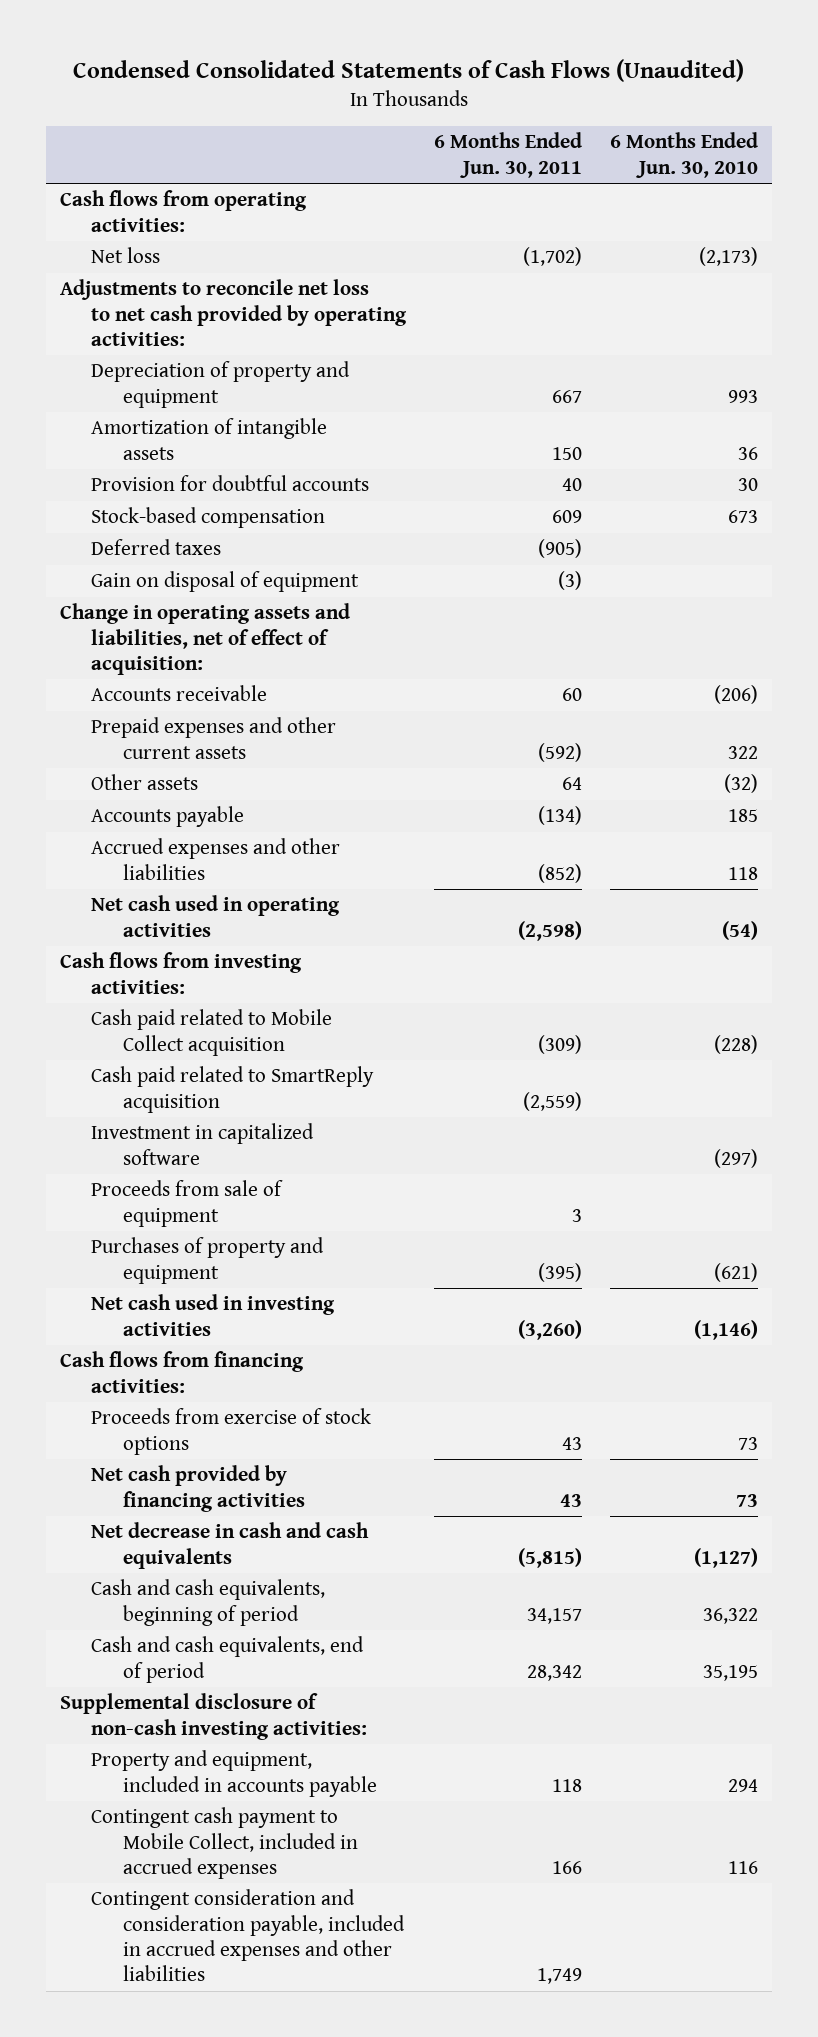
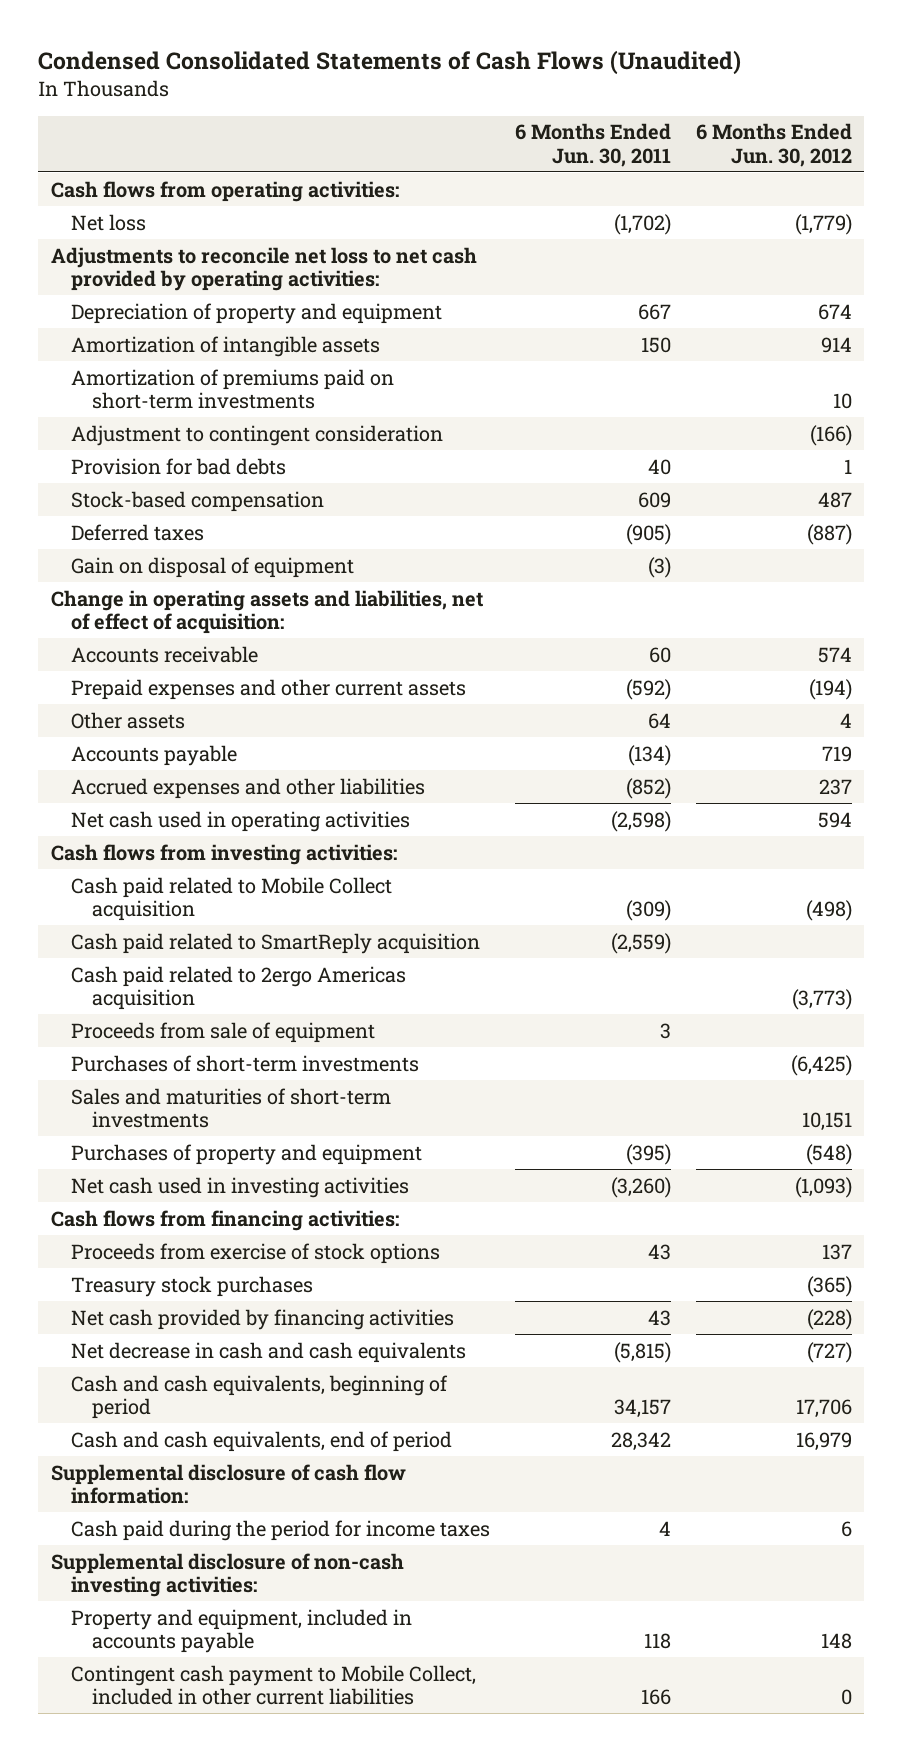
- | 6 Months Ended Jun. 30, 2011 | 6 Months Ended Jun. 30, 2010
+ | 6 Months Ended Jun. 30, 2011 | 6 Months Ended Jun. 30, 2012
- Provision for doubtful accounts | 40 | 30
+ Amortization of premiums paid on short-term investments | | 10
+ Adjustment to contingent consideration | | (166)
+ Provision for bad debts | 40 | 1
- Investment in capitalized software | | (297)
+ Cash paid related to 2ergo Americas acquisition | | (3,773)
+ Purchases of short-term investments | | (6,425)
+ Sales and maturities of short-term investments | | 10,151
+ Treasury stock purchases | | (365)
+ Supplemental disclosure of cash flow information:
+ Cash paid during the period for income taxes | 4 | 6
- Contingent cash payment to Mobile Collect, included in accrued expenses | 166 | 116
- Contingent consideration and consideration payable, included in accrued expenses and other liabilities | 1,749 |
+ Contingent cash payment to Mobile Collect, included in other current liabilities | 166 | 0

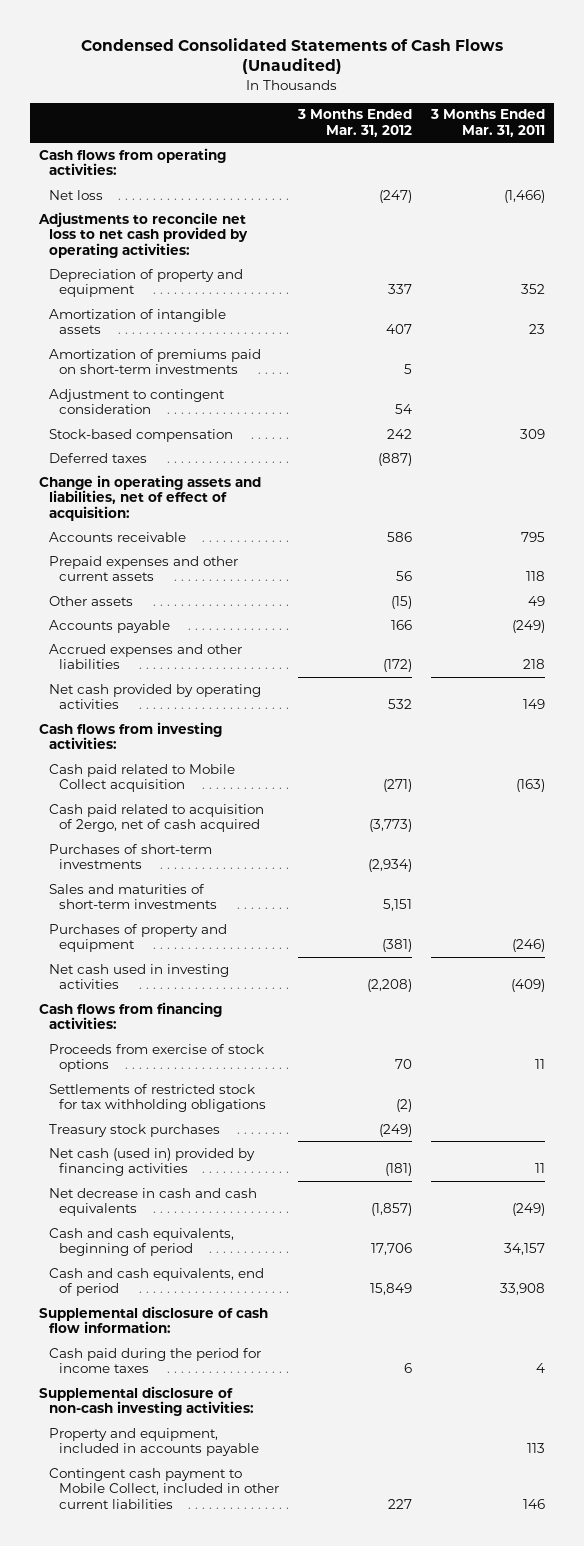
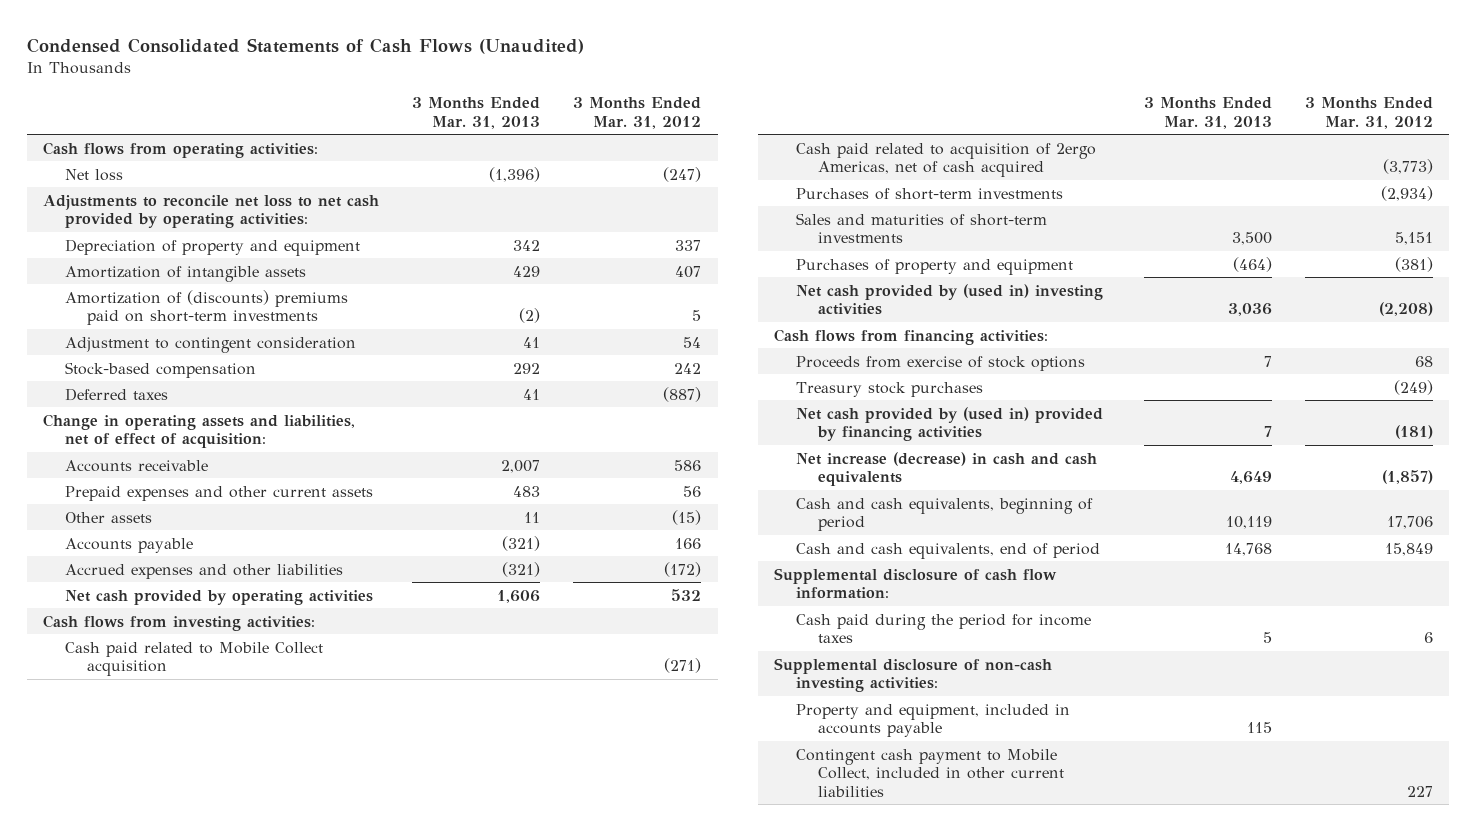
- | 3 Months Ended Mar. 31, 2012 | 3 Months Ended Mar. 31, 2011
+ | 3 Months Ended Mar. 31, 2013 | 3 Months Ended Mar. 31, 2012
- Amortization of premiums paid on short-term investments | 5 |
+ Amortization of (discounts) premiums paid on short-term investments | (2) | 5
- Cash paid related to acquisition of 2ergo, net of cash acquired | (3,773) |
+ Cash paid related to acquisition of 2ergo Americas, net of cash acquired | | (3,773)
- Net cash used in investing activities | (2,208) | (409)
+ Net cash provided by (used in) investing activities | 3,036 | (2,208)
- Proceeds from exercise of stock options | 70 | 11
- Settlements of restricted stock for tax withholding obligations | (2) |
+ Proceeds from exercise of stock options | 7 | 68
- Net cash (used in) provided by financing activities | (181) | 11
- Net decrease in cash and cash equivalents | (1,857) | (249)
+ Net cash provided by (used in) provided by financing activities | 7 | (181)
+ Net increase (decrease) in cash and cash equivalents | 4,649 | (1,857)

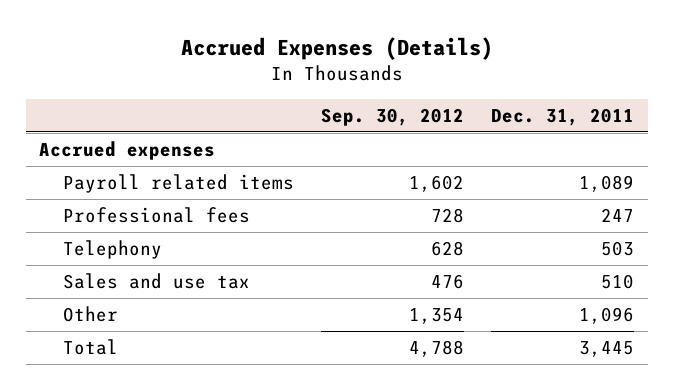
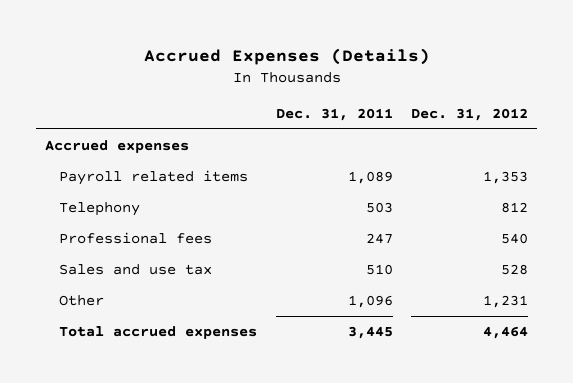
- | Sep. 30, 2012 | Dec. 31, 2011
+ | Dec. 31, 2011 | Dec. 31, 2012
moved down: Professional fees | 247 | 540
- Total | 4,788 | 3,445
+ Total accrued expenses | 3,445 | 4,464

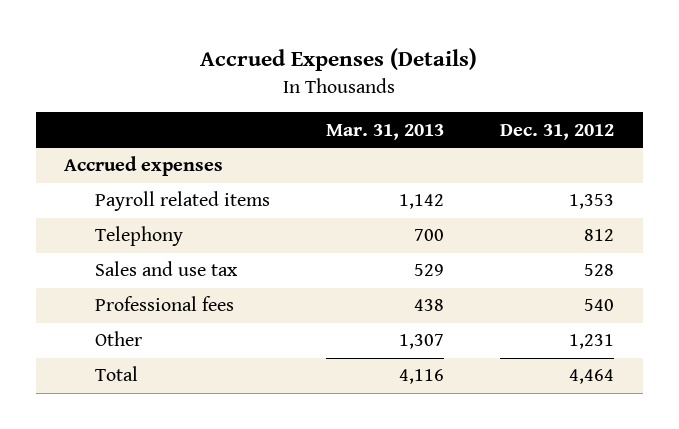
- | Dec. 31, 2011 | Dec. 31, 2012
+ | Mar. 31, 2013 | Dec. 31, 2012
moved down: Professional fees | 438 | 540
- Total accrued expenses | 3,445 | 4,464
+ Total | 4,116 | 4,464

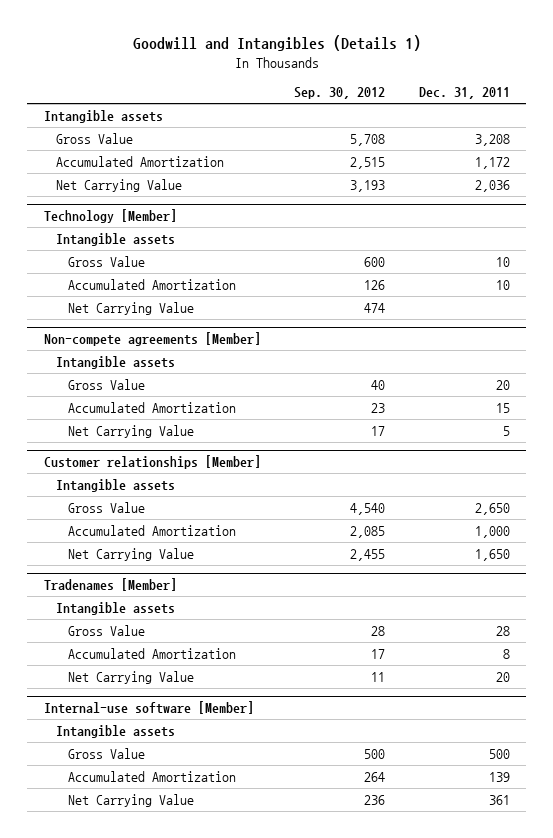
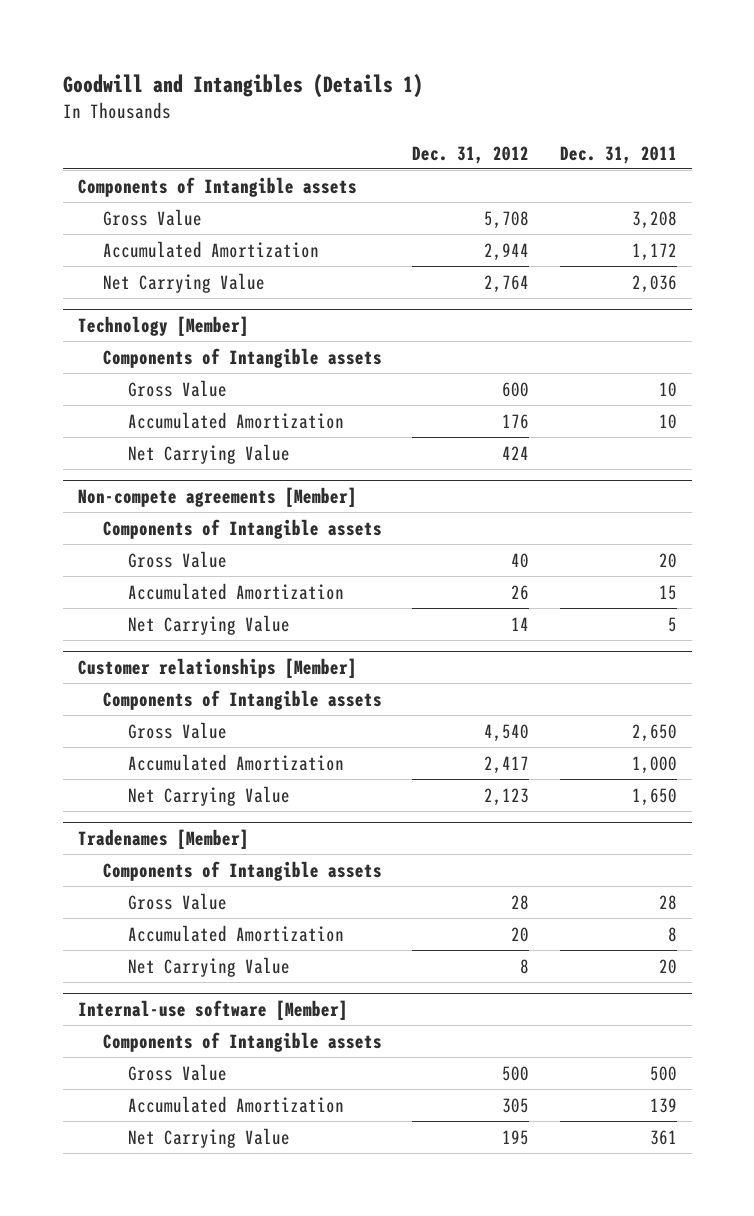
- | Sep. 30, 2012 | Dec. 31, 2011
+ | Dec. 31, 2012 | Dec. 31, 2011
- Intangible assets
+ Components of Intangible assets
@ Technology [Member]
- Intangible assets
+ Components of Intangible assets
@ Non-compete agreements [Member]
- Intangible assets
+ Components of Intangible assets
@ Customer relationships [Member]
- Intangible assets
+ Components of Intangible assets
@ Tradenames [Member]
- Intangible assets
+ Components of Intangible assets
@ Internal-use software [Member]
- Intangible assets
+ Components of Intangible assets

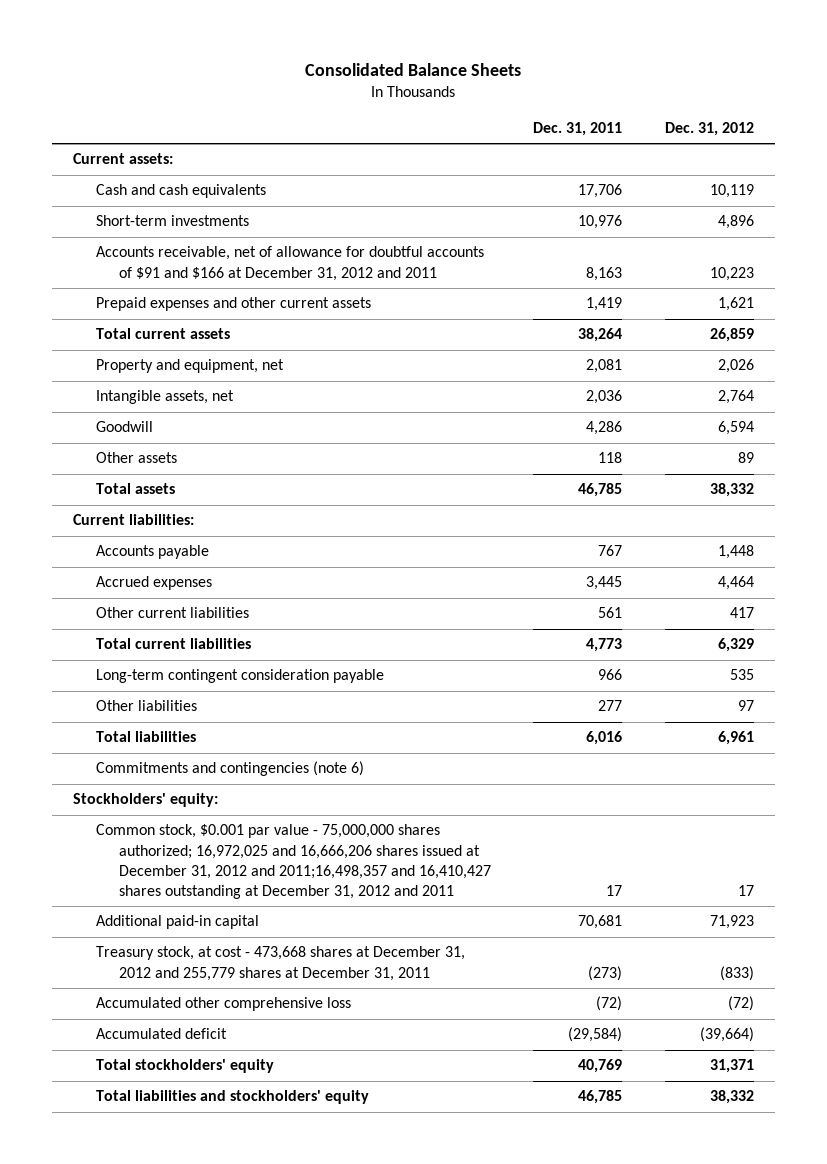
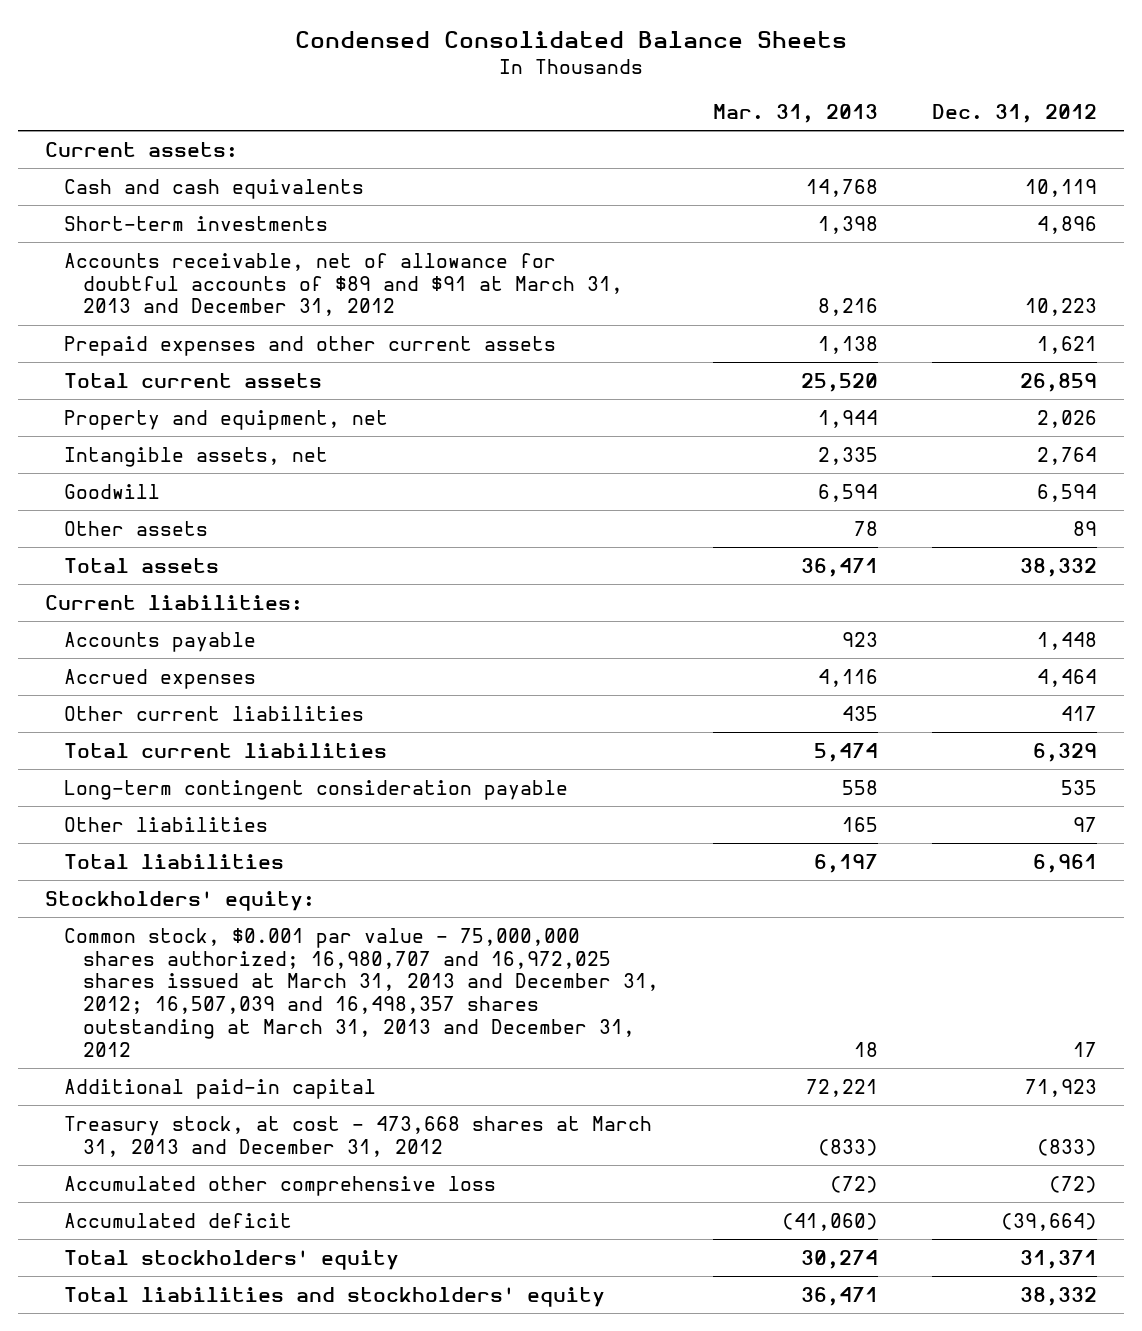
- Consolidated Balance Sheets
+ Condensed Consolidated Balance Sheets
- | Dec. 31, 2011 | Dec. 31, 2012
+ | Mar. 31, 2013 | Dec. 31, 2012
- Accounts receivable, net of allowance for doubtful accounts of $91 and $166 at December 31, 2012 and 2011 | 8,163 | 10,223
+ Accounts receivable, net of allowance for doubtful accounts of $89 and $91 at March 31, 2013 and December 31, 2012 | 8,216 | 10,223
- Commitments and contingencies (note 6)
- Common stock, $0.001 par value - 75,000,000 shares authorized; 16,972,025 and 16,666,206 shares issued at December 31, 2012 and 2011;16,498,357 and 16,410,427 shares outstanding at December 31, 2012 and 2011 | 17 | 17
+ Common stock, $0.001 par value - 75,000,000 shares authorized; 16,980,707 and 16,972,025 shares issued at March 31, 2013 and December 31, 2012; 16,507,039 and 16,498,357 shares outstanding at March 31, 2013 and December 31, 2012 | 18 | 17
- Treasury stock, at cost - 473,668 shares at December 31, 2012 and 255,779 shares at December 31, 2011 | (273) | (833)
+ Treasury stock, at cost - 473,668 shares at March 31, 2013 and December 31, 2012 | (833) | (833)

